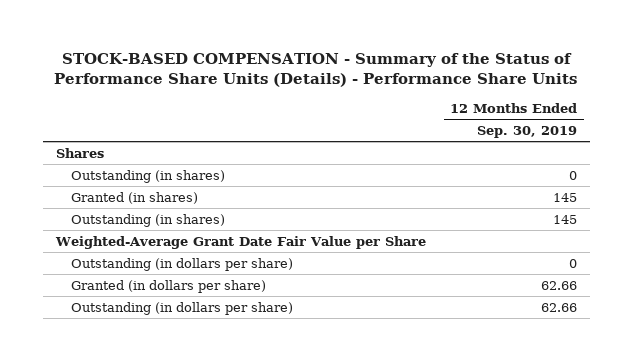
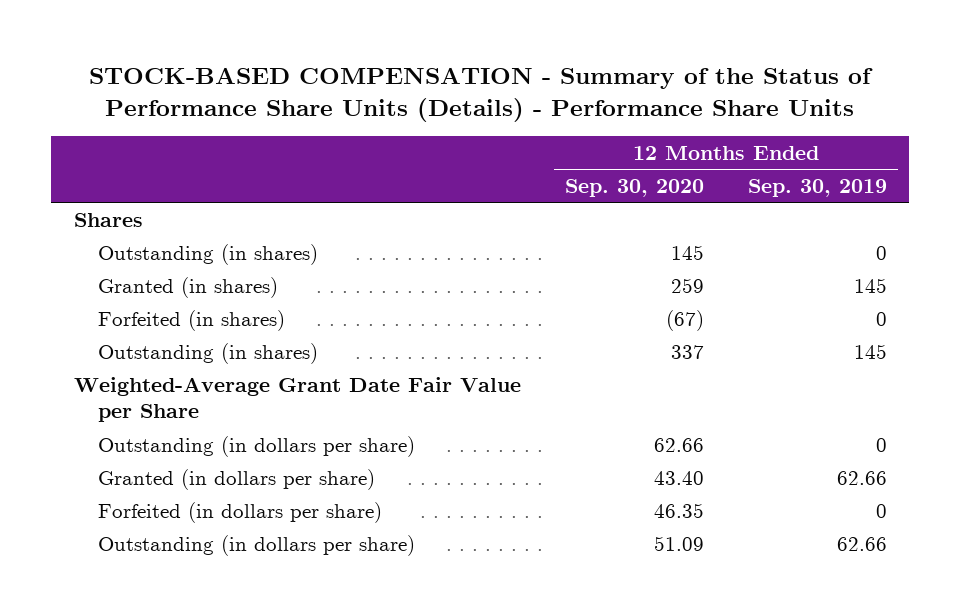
- | 12 Months Ended Sep. 30, 2019
+ | 12 Months Ended Sep. 30, 2020 | 12 Months Ended Sep. 30, 2019
+ Forfeited (in shares) | (67) | 0
+ Forfeited (in dollars per share) | 46.35 | 0

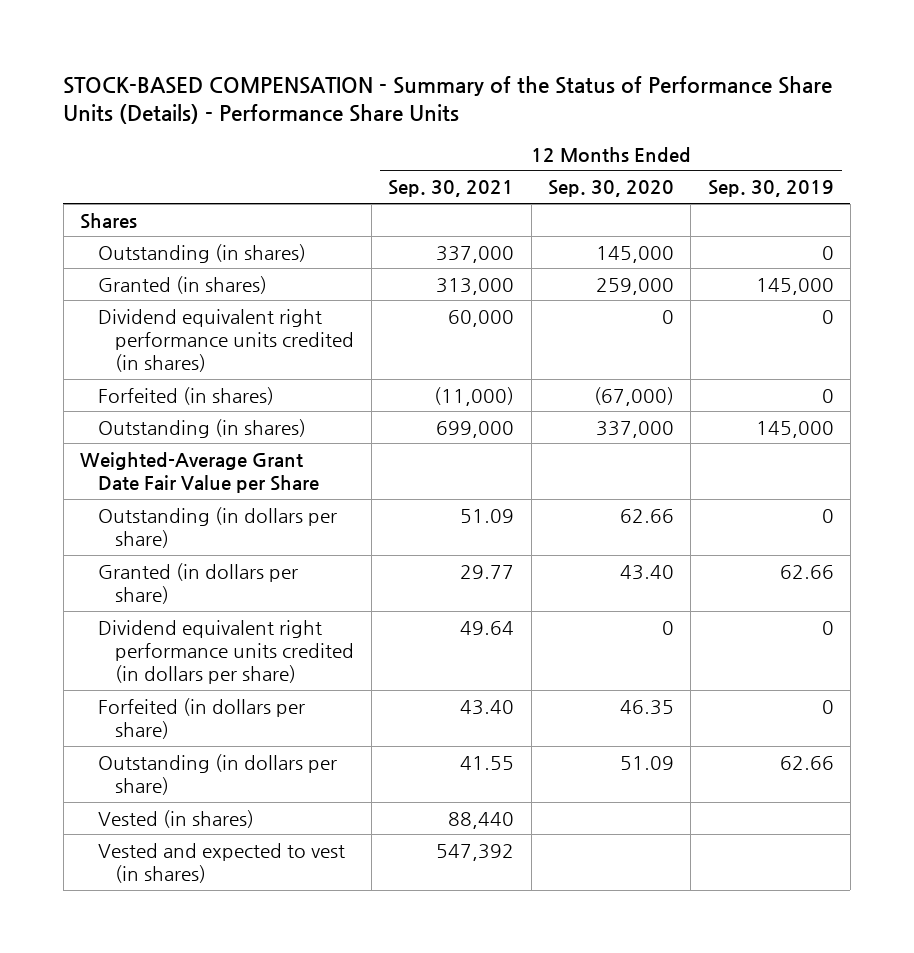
- | 12 Months Ended Sep. 30, 2020 | 12 Months Ended Sep. 30, 2019
+ | 12 Months Ended Sep. 30, 2021 | 12 Months Ended Sep. 30, 2020 | 12 Months Ended Sep. 30, 2019
- Outstanding (in shares) | 145 | 0
- Granted (in shares) | 259 | 145
- Forfeited (in shares) | (67) | 0
- Outstanding (in shares) | 337 | 145
+ Outstanding (in shares) | 337,000 | 145,000 | 0
+ Granted (in shares) | 313,000 | 259,000 | 145,000
+ Dividend equivalent right performance units credited (in shares) | 60,000 | 0 | 0
+ Forfeited (in shares) | (11,000) | (67,000) | 0
+ Outstanding (in shares) | 699,000 | 337,000 | 145,000
+ Dividend equivalent right performance units credited (in dollars per share) | 49.64 | 0 | 0
+ Vested (in shares) | 88,440 | |
+ Vested and expected to vest (in shares) | 547,392 | |

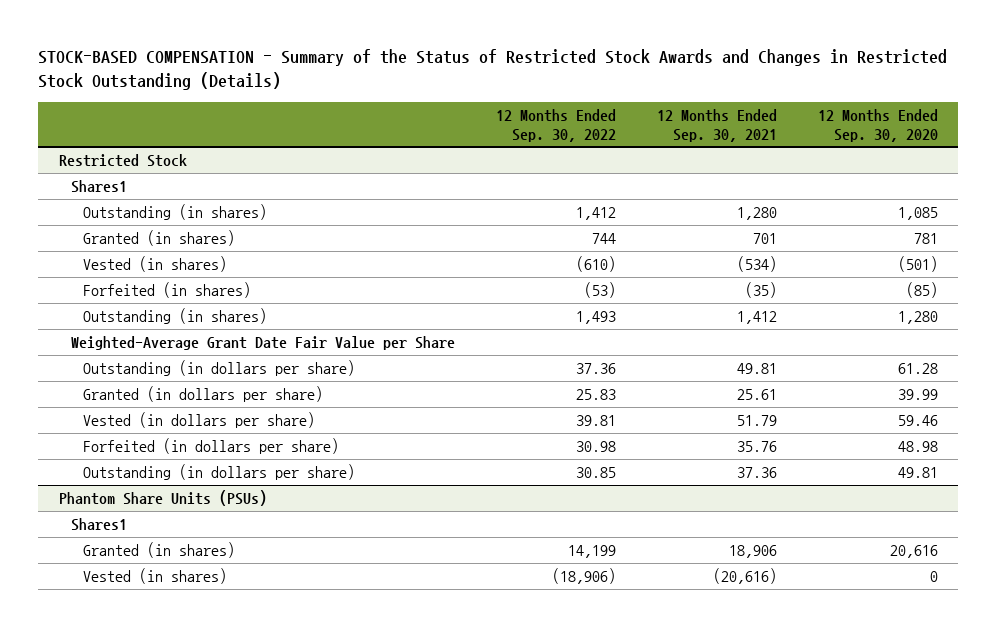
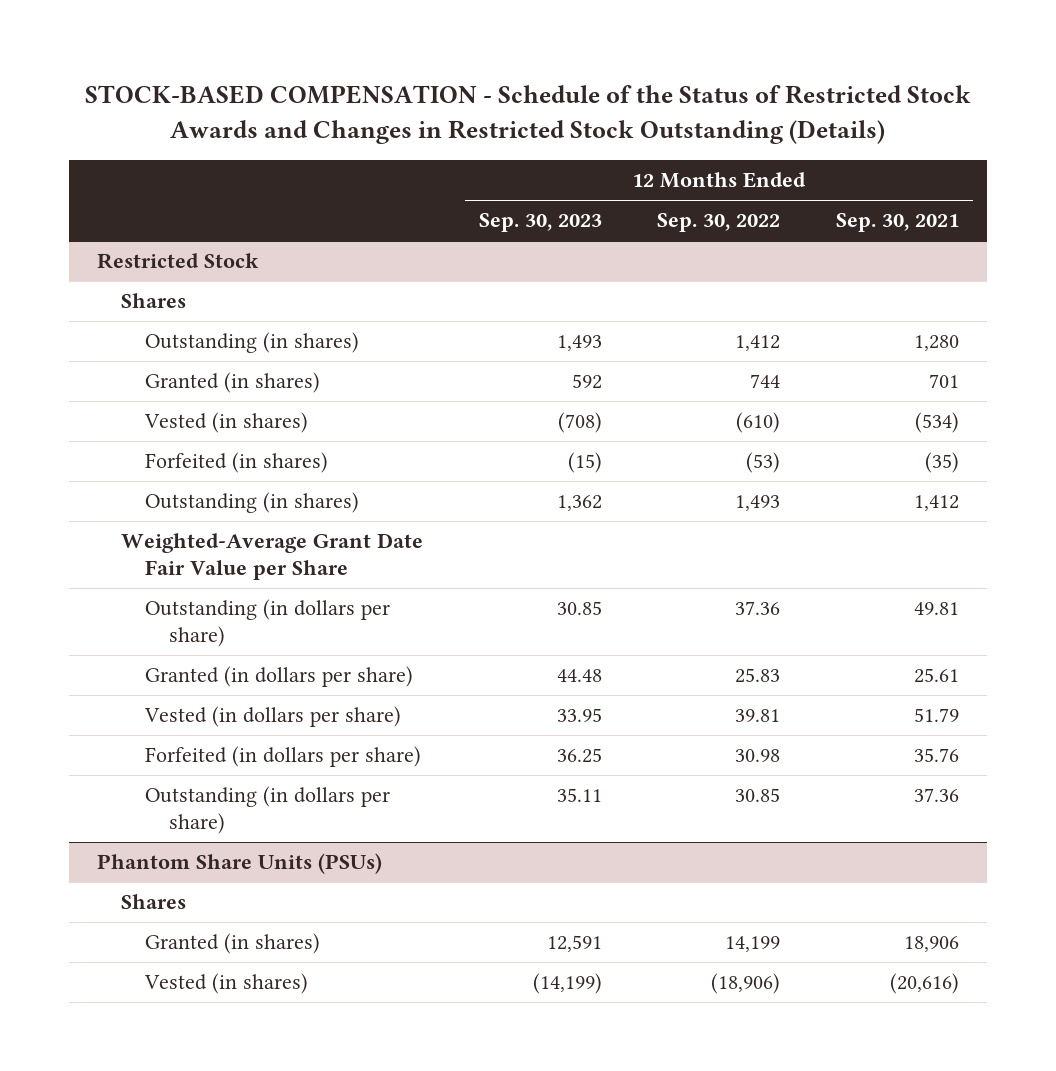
- STOCK-BASED COMPENSATION - Summary of the Status of Restricted Stock Awards and Changes in Restricted Stock Outstanding (Details)
+ STOCK-BASED COMPENSATION - Schedule of the Status of Restricted Stock Awards and Changes in Restricted Stock Outstanding (Details)
- | 12 Months Ended Sep. 30, 2022 | 12 Months Ended Sep. 30, 2021 | 12 Months Ended Sep. 30, 2020
+ | 12 Months Ended Sep. 30, 2023 | 12 Months Ended Sep. 30, 2022 | 12 Months Ended Sep. 30, 2021
@ Restricted Stock
- Shares1
+ Shares
@ Phantom Share Units (PSUs)
- Shares1
+ Shares

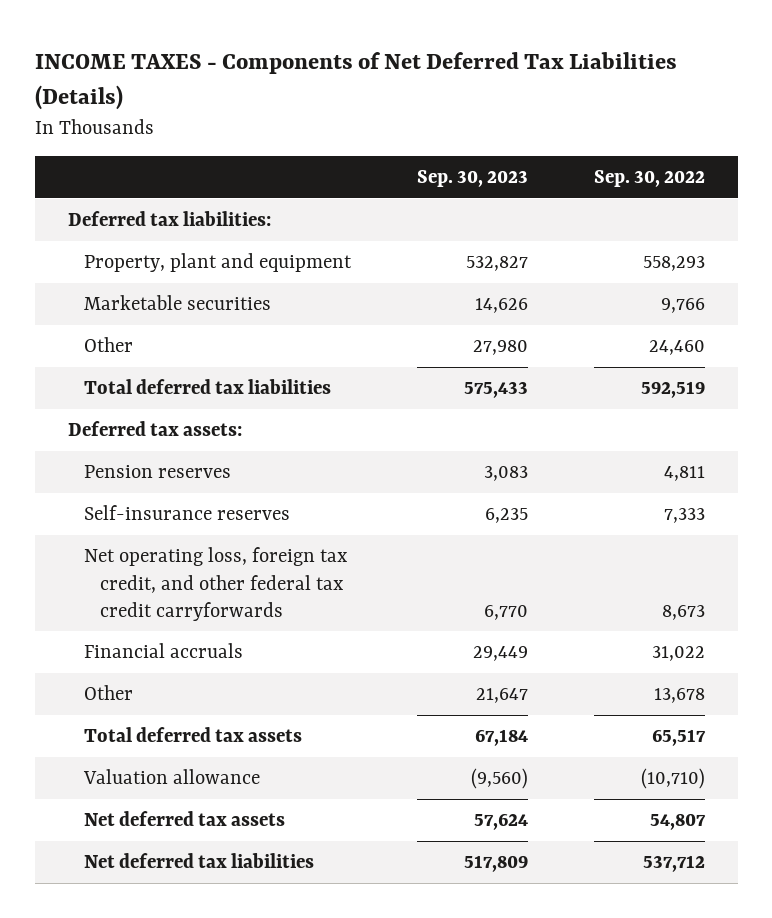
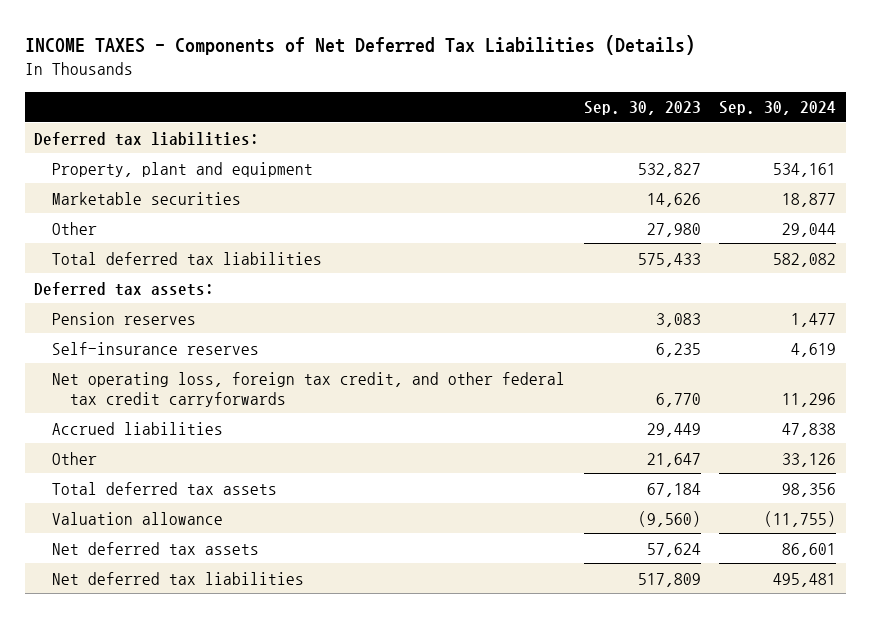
- | Sep. 30, 2023 | Sep. 30, 2022
+ | Sep. 30, 2023 | Sep. 30, 2024
- Financial accruals | 29,449 | 31,022
+ Accrued liabilities | 29,449 | 47,838

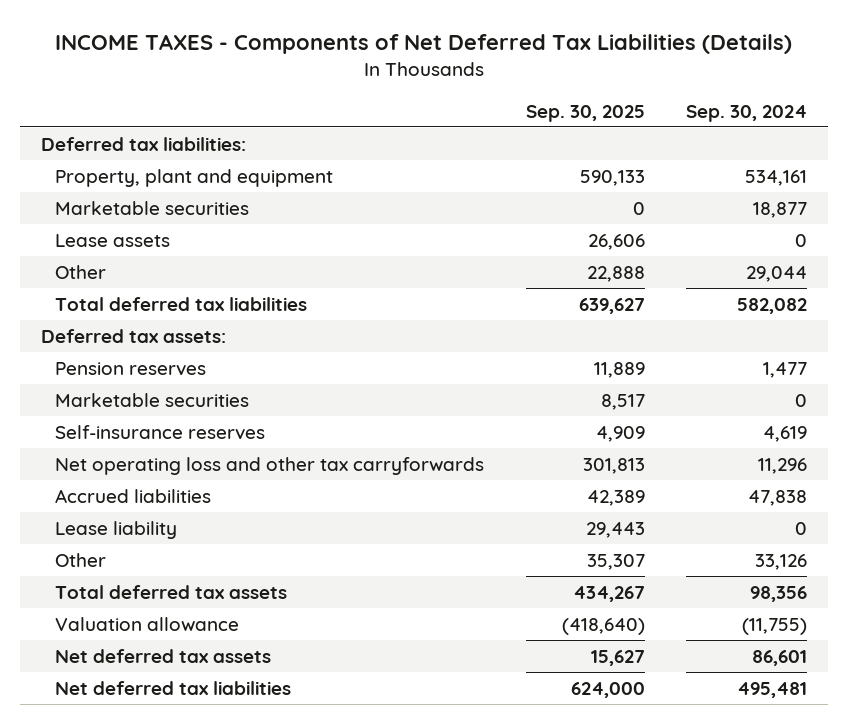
- | Sep. 30, 2023 | Sep. 30, 2024
+ | Sep. 30, 2025 | Sep. 30, 2024
+ Lease assets | 26,606 | 0
+ Marketable securities | 8,517 | 0
- Net operating loss, foreign tax credit, and other federal tax credit carryforwards | 6,770 | 11,296
+ Net operating loss and other tax carryforwards | 301,813 | 11,296
+ Lease liability | 29,443 | 0

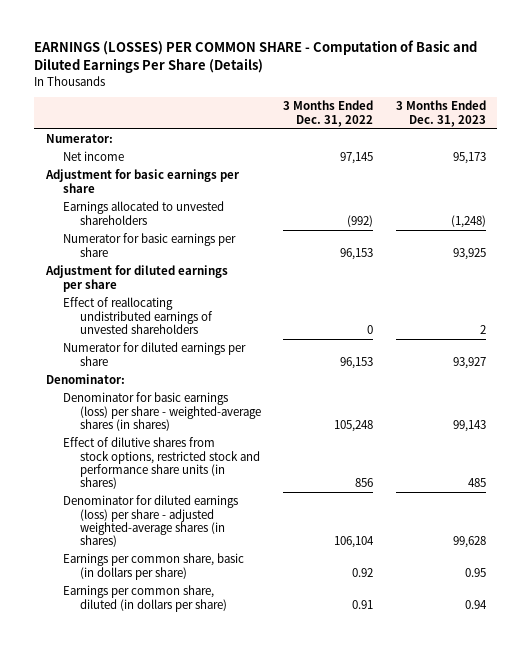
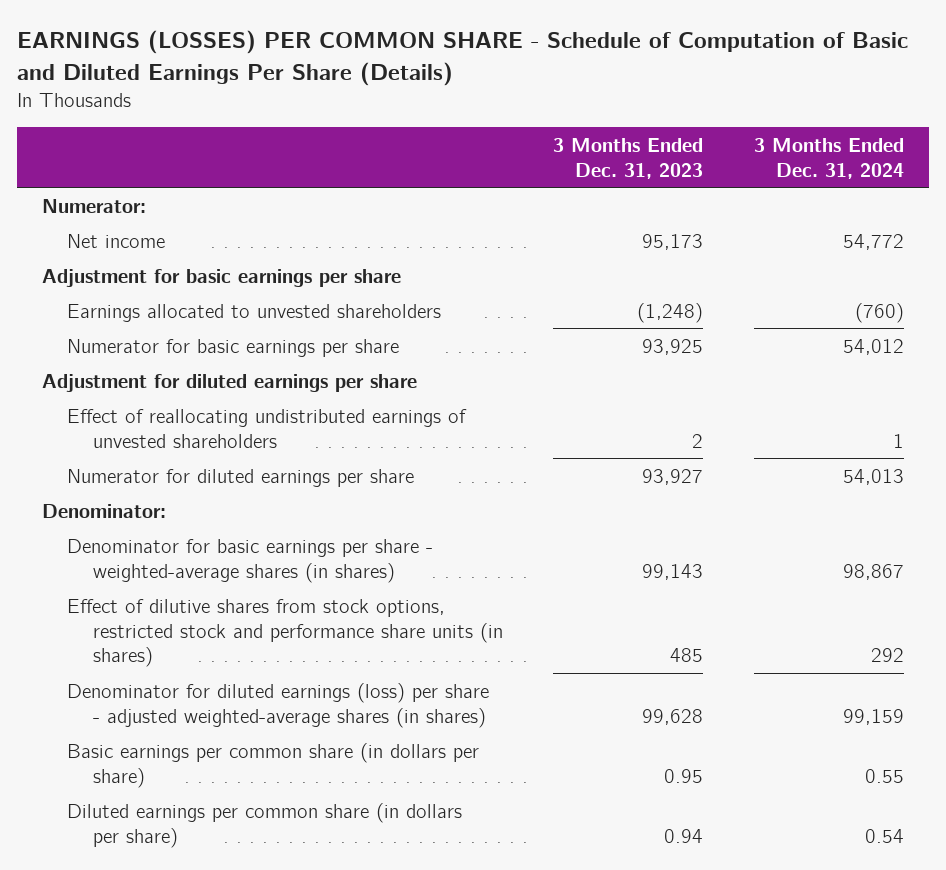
- EARNINGS (LOSSES) PER COMMON SHARE - Computation of Basic and Diluted Earnings Per Share (Details)
+ EARNINGS (LOSSES) PER COMMON SHARE - Schedule of Computation of Basic and Diluted Earnings Per Share (Details)
- | 3 Months Ended Dec. 31, 2022 | 3 Months Ended Dec. 31, 2023
+ | 3 Months Ended Dec. 31, 2023 | 3 Months Ended Dec. 31, 2024
- Denominator for basic earnings (loss) per share - weighted-average shares (in shares) | 105,248 | 99,143
+ Denominator for basic earnings per share - weighted-average shares (in shares) | 99,143 | 98,867
- Earnings per common share, basic (in dollars per share) | 0.92 | 0.95
- Earnings per common share, diluted (in dollars per share) | 0.91 | 0.94
+ Basic earnings per common share (in dollars per share) | 0.95 | 0.55
+ Diluted earnings per common share (in dollars per share) | 0.94 | 0.54

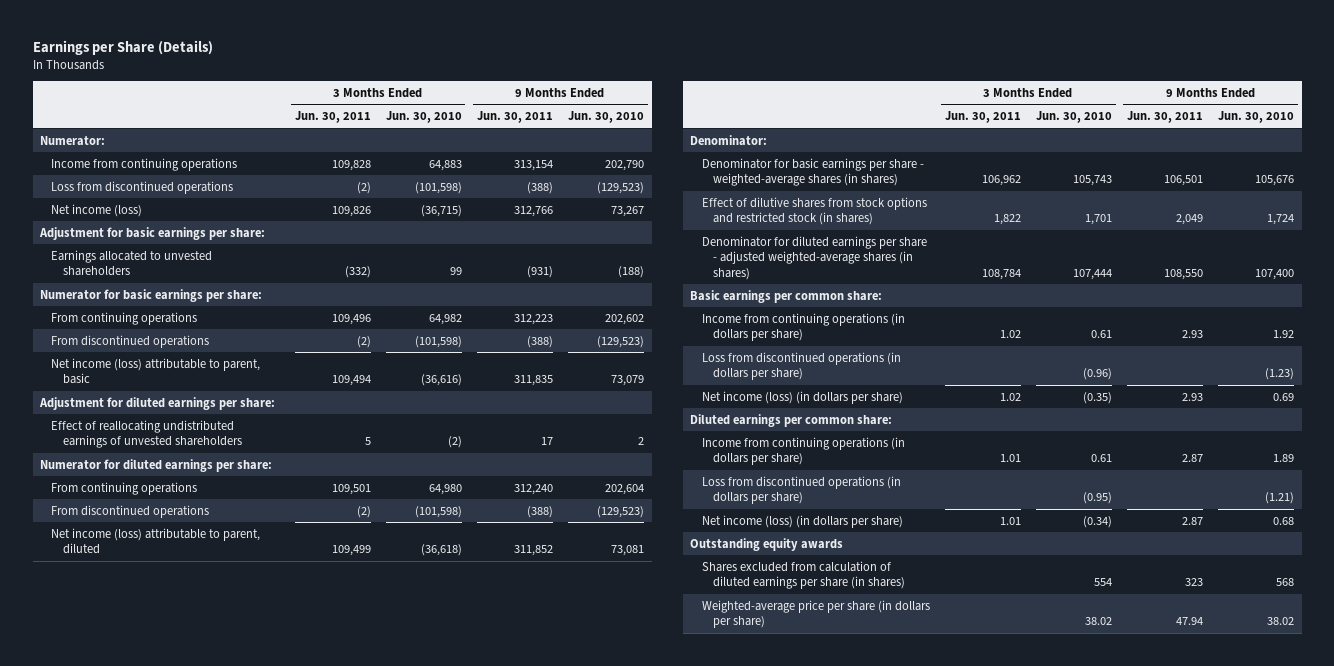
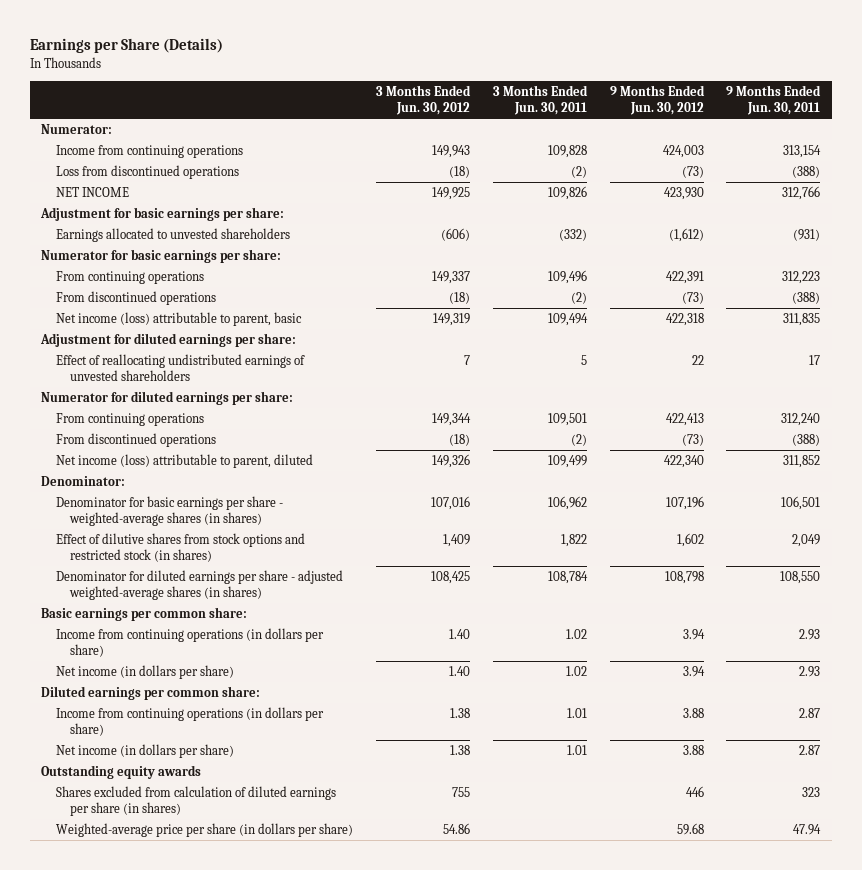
- | 3 Months Ended Jun. 30, 2011 | 3 Months Ended Jun. 30, 2010 | 9 Months Ended Jun. 30, 2011 | 9 Months Ended Jun. 30, 2010
+ | 3 Months Ended Jun. 30, 2012 | 3 Months Ended Jun. 30, 2011 | 9 Months Ended Jun. 30, 2012 | 9 Months Ended Jun. 30, 2011
- Net income (loss) | 109,826 | (36,715) | 312,766 | 73,267
+ NET INCOME | 149,925 | 109,826 | 423,930 | 312,766
- Loss from discontinued operations (in dollars per share) | | (0.96) | | (1.23)
- Net income (loss) (in dollars per share) | 1.02 | (0.35) | 2.93 | 0.69
+ Net income (in dollars per share) | 1.40 | 1.02 | 3.94 | 2.93
- Loss from discontinued operations (in dollars per share) | | (0.95) | | (1.21)
- Net income (loss) (in dollars per share) | 1.01 | (0.34) | 2.87 | 0.68
+ Net income (in dollars per share) | 1.38 | 1.01 | 3.88 | 2.87

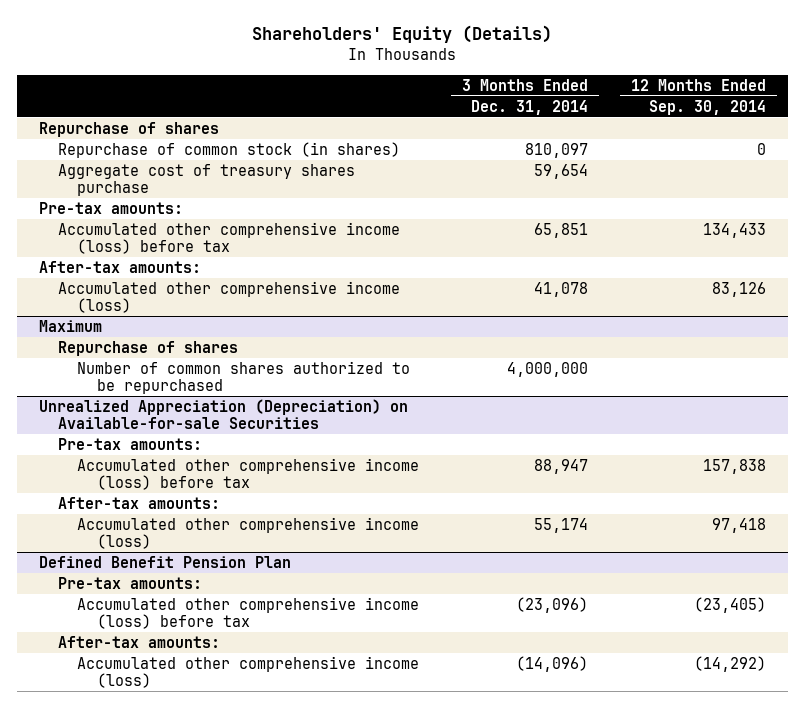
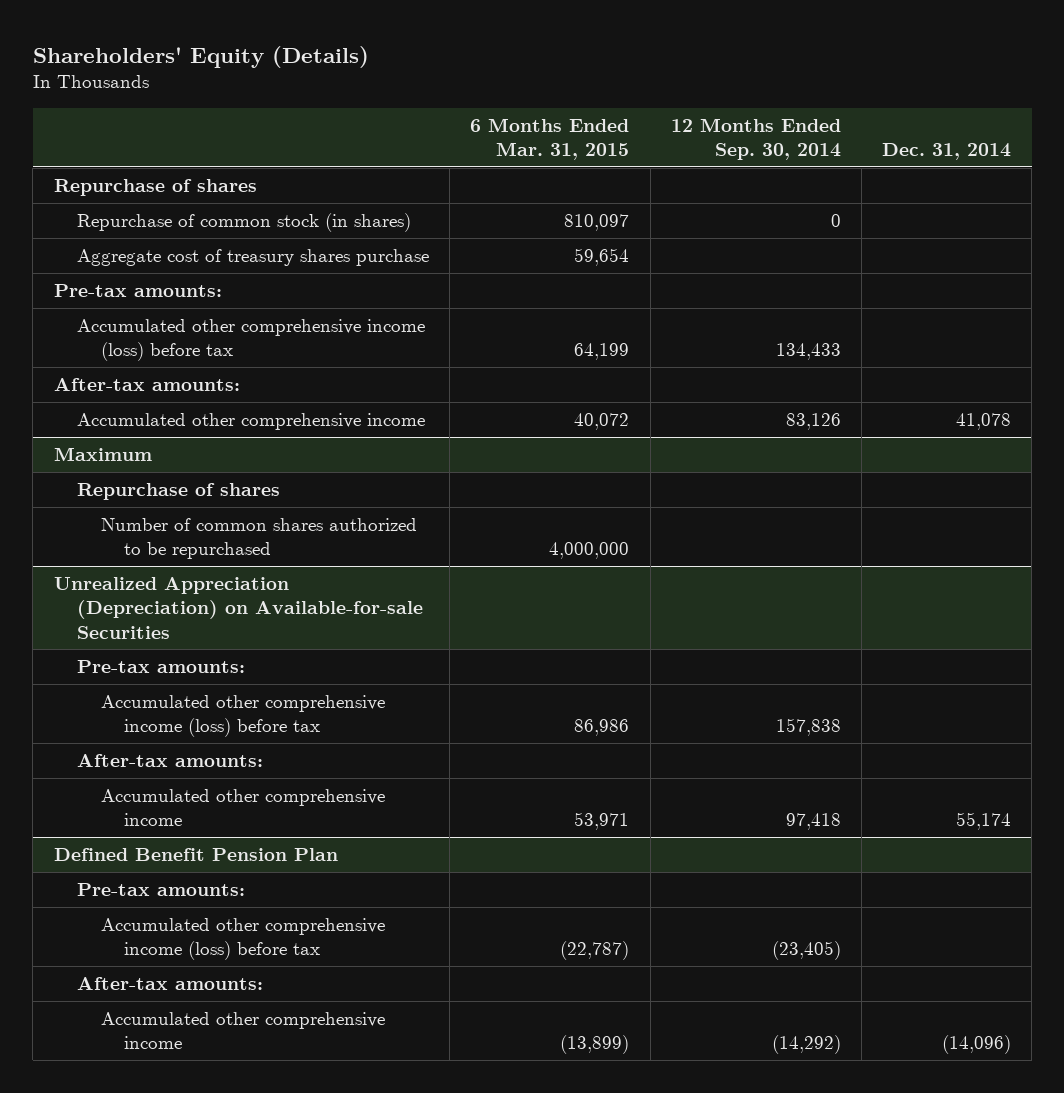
- | 3 Months Ended Dec. 31, 2014 | 12 Months Ended Sep. 30, 2014
+ | 6 Months Ended Mar. 31, 2015 | 12 Months Ended Sep. 30, 2014 | Dec. 31, 2014
- Accumulated other comprehensive income (loss) | 41,078 | 83,126
+ Accumulated other comprehensive income | 40,072 | 83,126 | 41,078
@ Unrealized Appreciation (Depreciation) on Available-for-sale Securities
- Accumulated other comprehensive income (loss) | 55,174 | 97,418
+ Accumulated other comprehensive income | 53,971 | 97,418 | 55,174
@ Defined Benefit Pension Plan
- Accumulated other comprehensive income (loss) | (14,096) | (14,292)
+ Accumulated other comprehensive income | (13,899) | (14,292) | (14,096)

